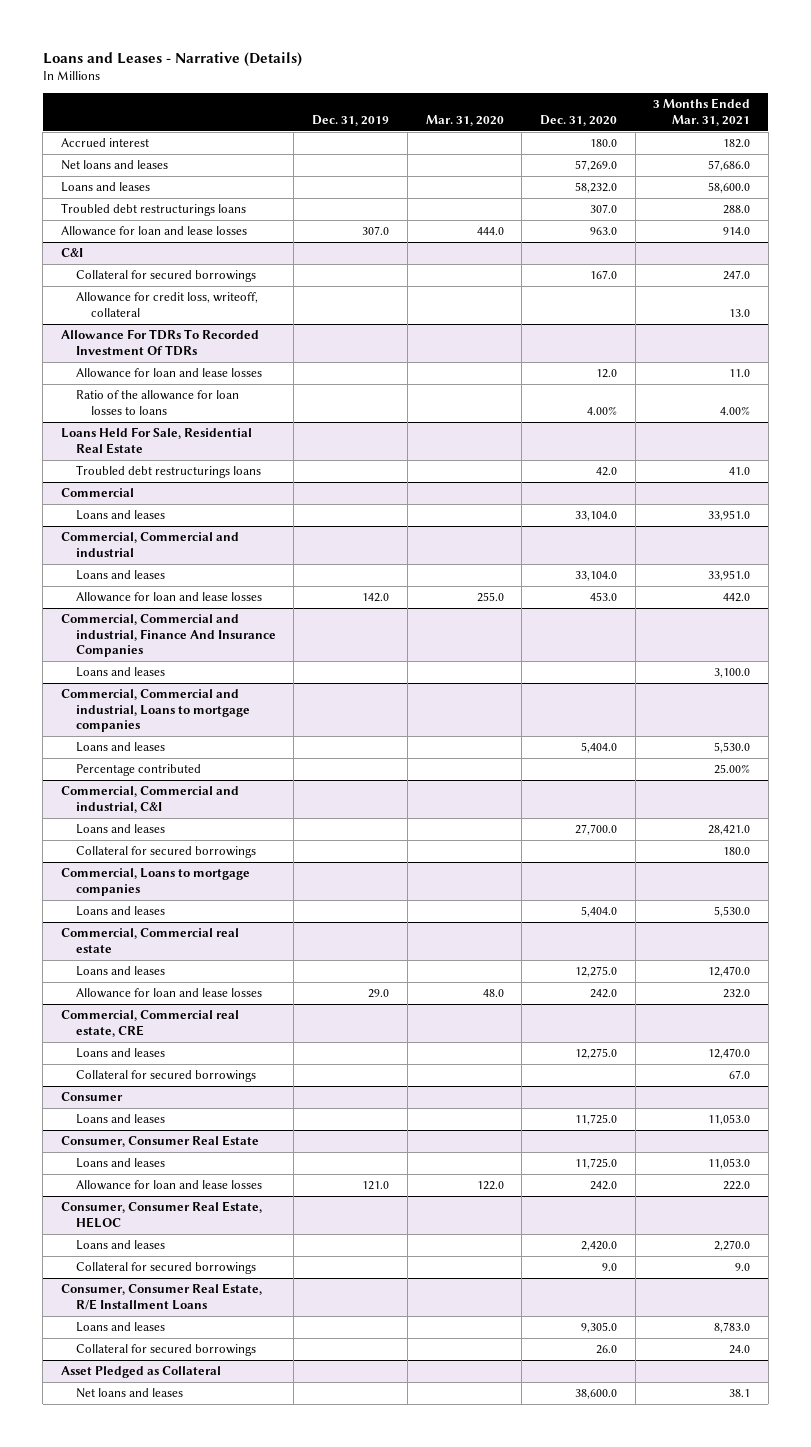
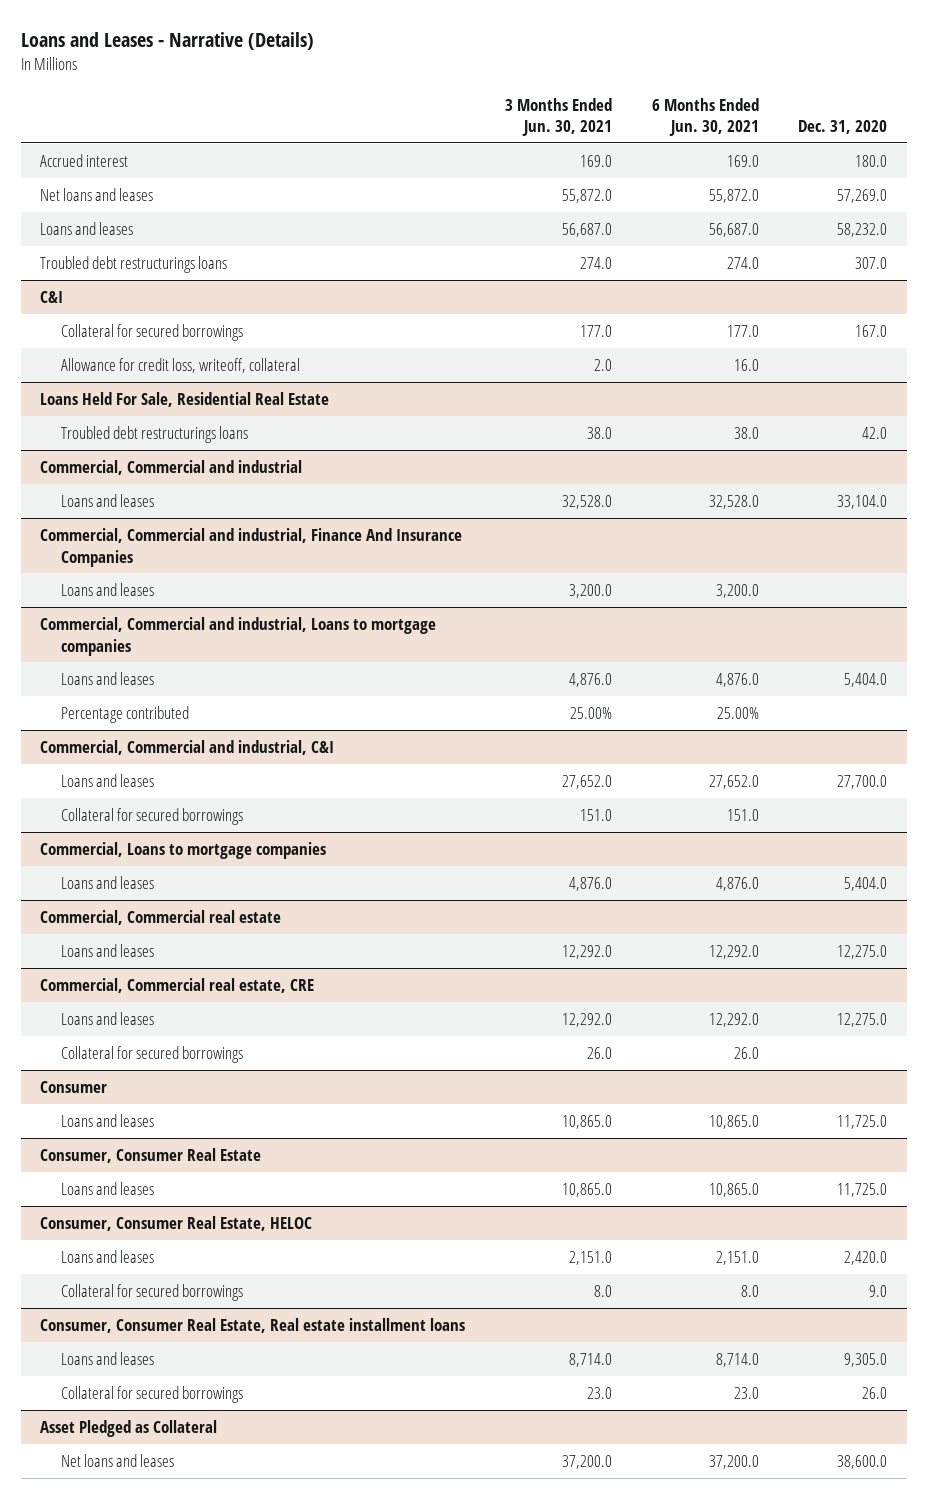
- | Dec. 31, 2019 | Mar. 31, 2020 | Dec. 31, 2020 | 3 Months Ended Mar. 31, 2021
+ | 3 Months Ended Jun. 30, 2021 | 6 Months Ended Jun. 30, 2021 | Dec. 31, 2020
- Allowance for loan and lease losses | 307.0 | 444.0 | 963.0 | 914.0
- Allowance For TDRs To Recorded Investment Of TDRs
- Allowance for loan and lease losses | | | 12.0 | 11.0
- Ratio of the allowance for loan losses to loans | | | 4.00% | 4.00%
- Commercial
- Loans and leases | | | 33,104.0 | 33,951.0
@ Commercial, Commercial and industrial
- Allowance for loan and lease losses | 142.0 | 255.0 | 453.0 | 442.0
@ Commercial, Commercial real estate
- Allowance for loan and lease losses | 29.0 | 48.0 | 242.0 | 232.0
@ Consumer, Consumer Real Estate
- Allowance for loan and lease losses | 121.0 | 122.0 | 242.0 | 222.0
- Consumer, Consumer Real Estate, R/E Installment Loans
+ Consumer, Consumer Real Estate, Real estate installment loans

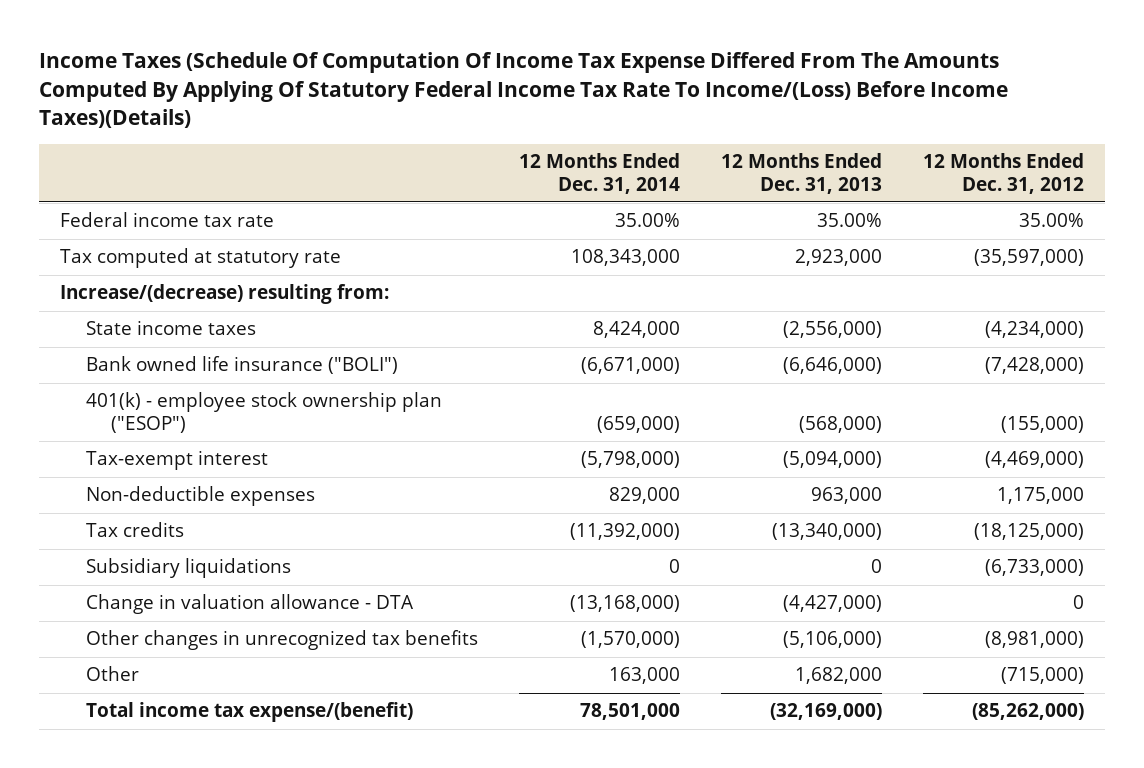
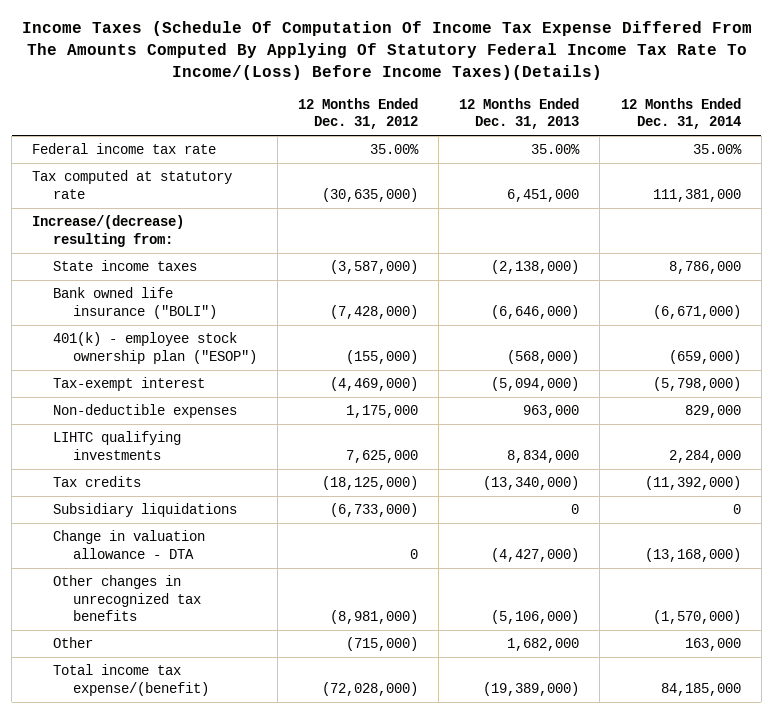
- | 12 Months Ended Dec. 31, 2014 | 12 Months Ended Dec. 31, 2013 | 12 Months Ended Dec. 31, 2012
+ | 12 Months Ended Dec. 31, 2012 | 12 Months Ended Dec. 31, 2013 | 12 Months Ended Dec. 31, 2014
- Tax computed at statutory rate | 108,343,000 | 2,923,000 | (35,597,000)
+ Tax computed at statutory rate | (30,635,000) | 6,451,000 | 111,381,000
- State income taxes | 8,424,000 | (2,556,000) | (4,234,000)
+ State income taxes | (3,587,000) | (2,138,000) | 8,786,000
+ LIHTC qualifying investments | 7,625,000 | 8,834,000 | 2,284,000
- Total income tax expense/(benefit) | 78,501,000 | (32,169,000) | (85,262,000)
+ Total income tax expense/(benefit) | (72,028,000) | (19,389,000) | 84,185,000

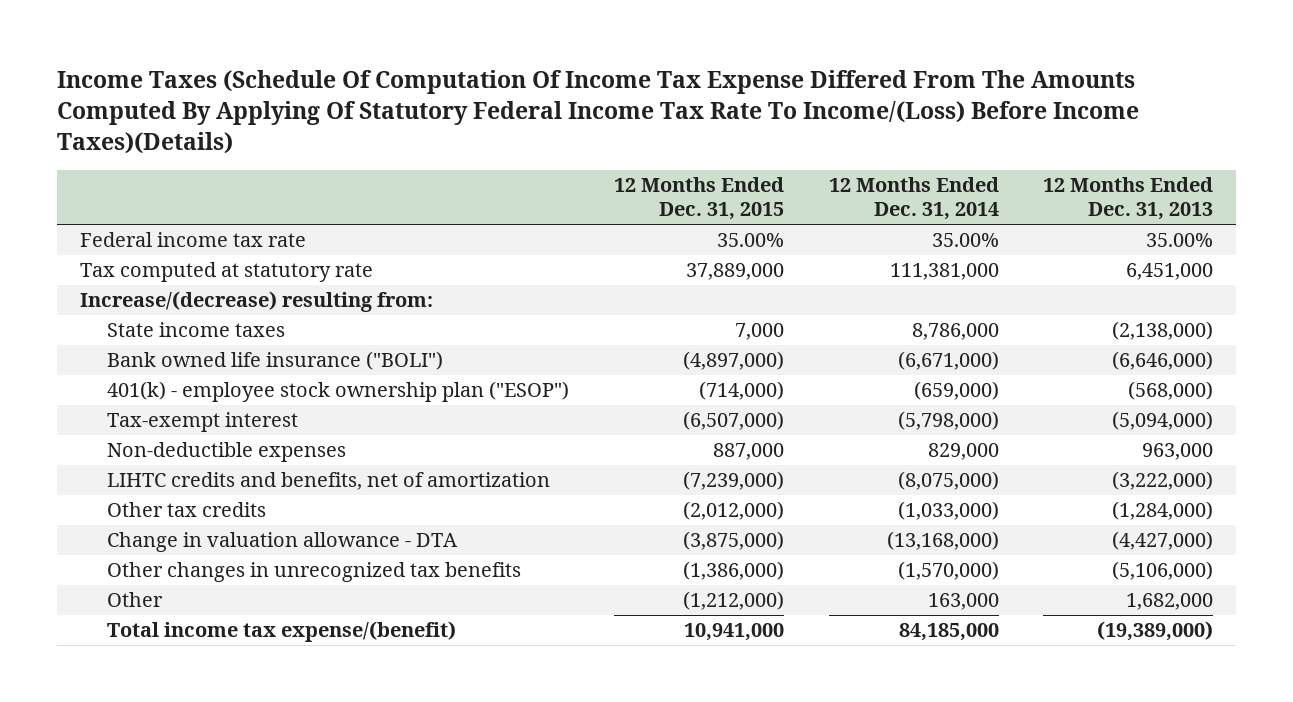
- | 12 Months Ended Dec. 31, 2012 | 12 Months Ended Dec. 31, 2013 | 12 Months Ended Dec. 31, 2014
+ | 12 Months Ended Dec. 31, 2015 | 12 Months Ended Dec. 31, 2014 | 12 Months Ended Dec. 31, 2013
- LIHTC qualifying investments | 7,625,000 | 8,834,000 | 2,284,000
- Tax credits | (18,125,000) | (13,340,000) | (11,392,000)
- Subsidiary liquidations | (6,733,000) | 0 | 0
+ LIHTC credits and benefits, net of amortization | (7,239,000) | (8,075,000) | (3,222,000)
+ Other tax credits | (2,012,000) | (1,033,000) | (1,284,000)

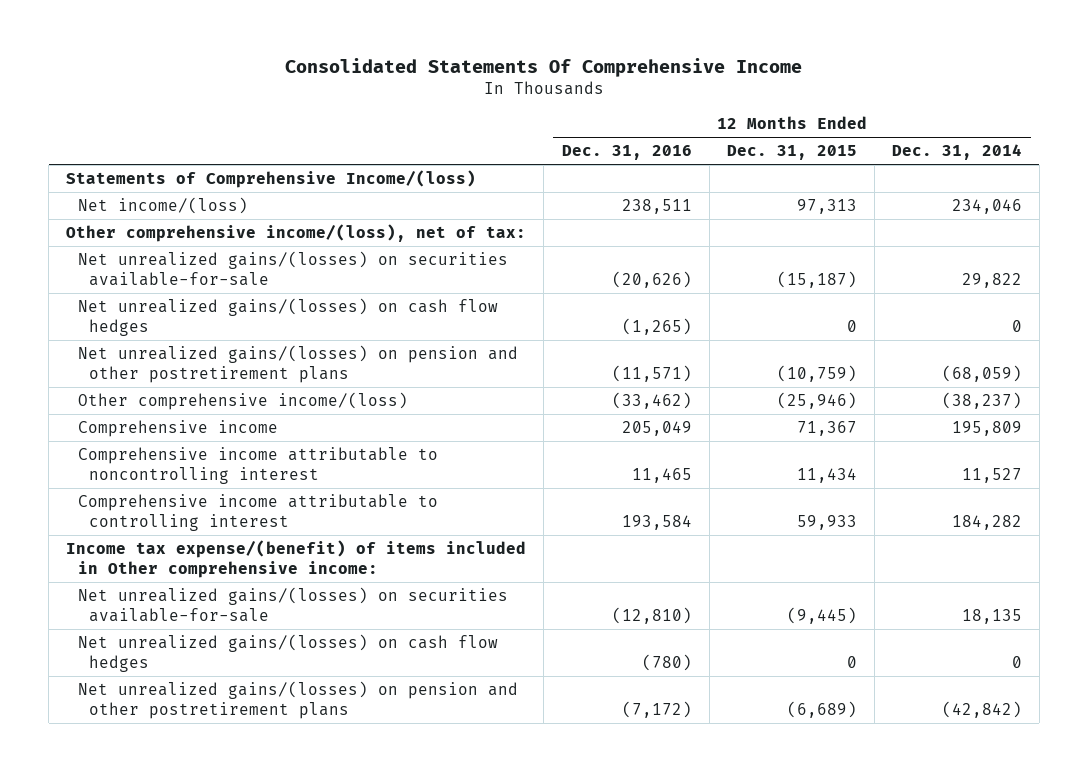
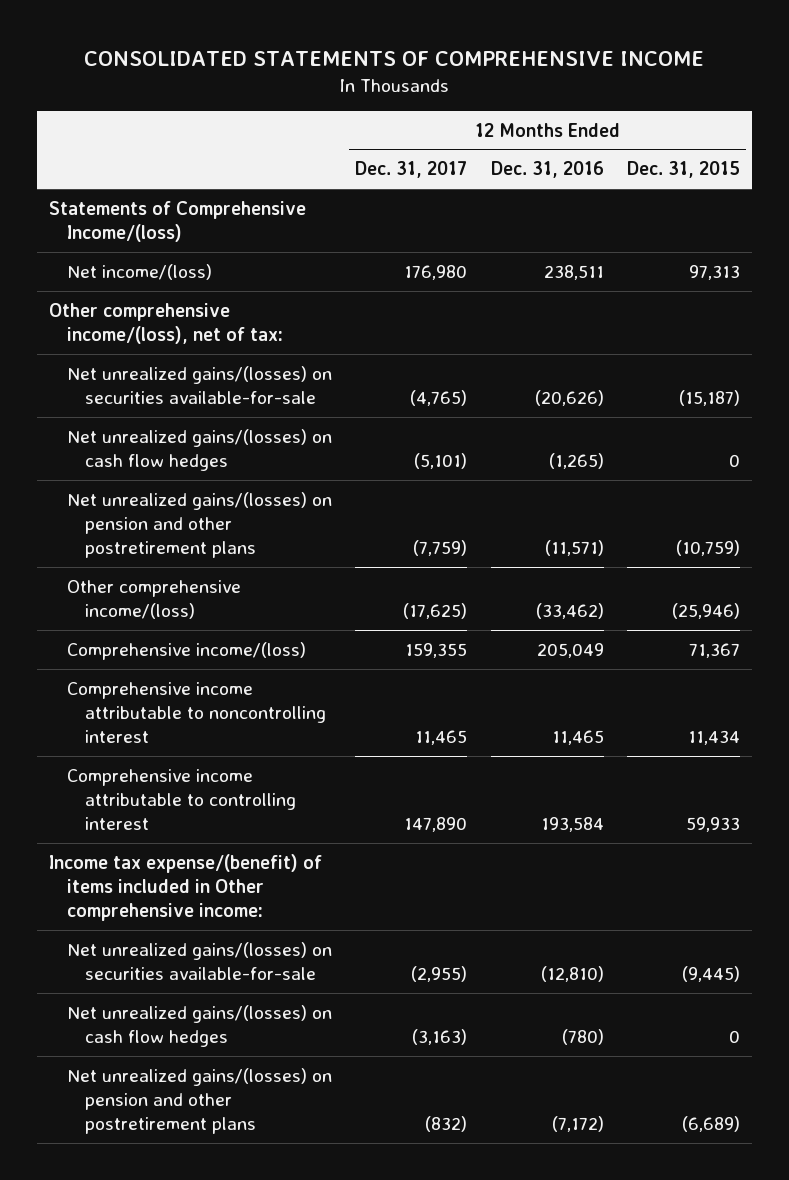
- Consolidated Statements Of Comprehensive Income
+ CONSOLIDATED STATEMENTS OF COMPREHENSIVE INCOME
- | 12 Months Ended Dec. 31, 2016 | 12 Months Ended Dec. 31, 2015 | 12 Months Ended Dec. 31, 2014
+ | 12 Months Ended Dec. 31, 2017 | 12 Months Ended Dec. 31, 2016 | 12 Months Ended Dec. 31, 2015
- Comprehensive income | 205,049 | 71,367 | 195,809
+ Comprehensive income/(loss) | 159,355 | 205,049 | 71,367

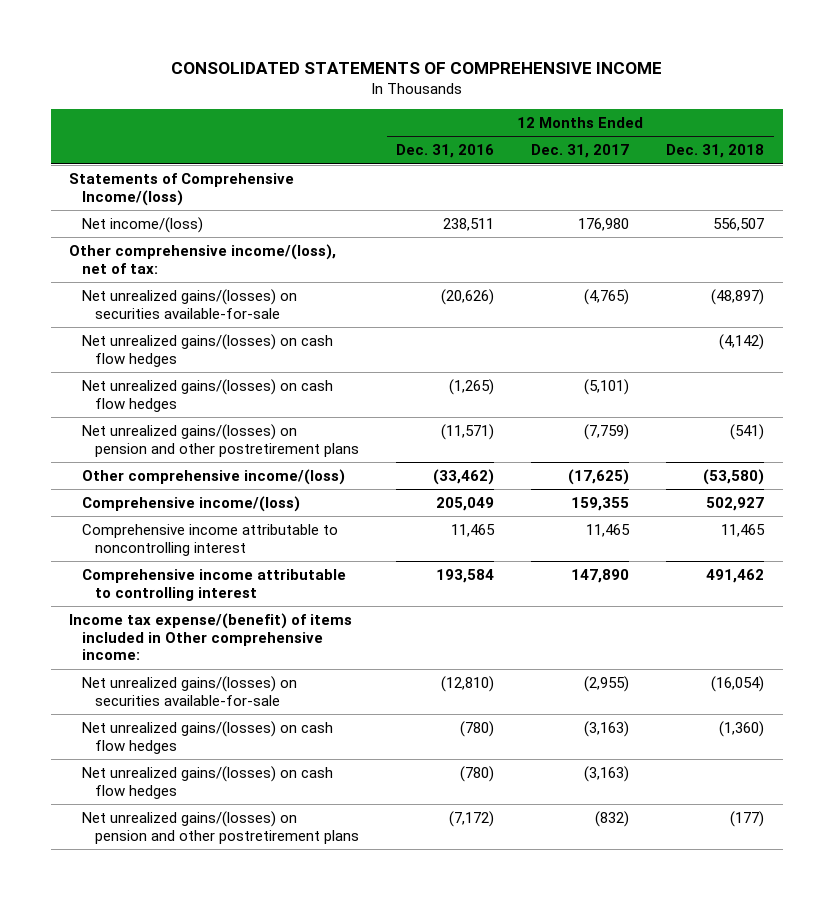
- | 12 Months Ended Dec. 31, 2017 | 12 Months Ended Dec. 31, 2016 | 12 Months Ended Dec. 31, 2015
+ | 12 Months Ended Dec. 31, 2016 | 12 Months Ended Dec. 31, 2017 | 12 Months Ended Dec. 31, 2018
+ Net unrealized gains/(losses) on cash flow hedges | | | (4,142)
+ Net unrealized gains/(losses) on cash flow hedges | (780) | (3,163) |

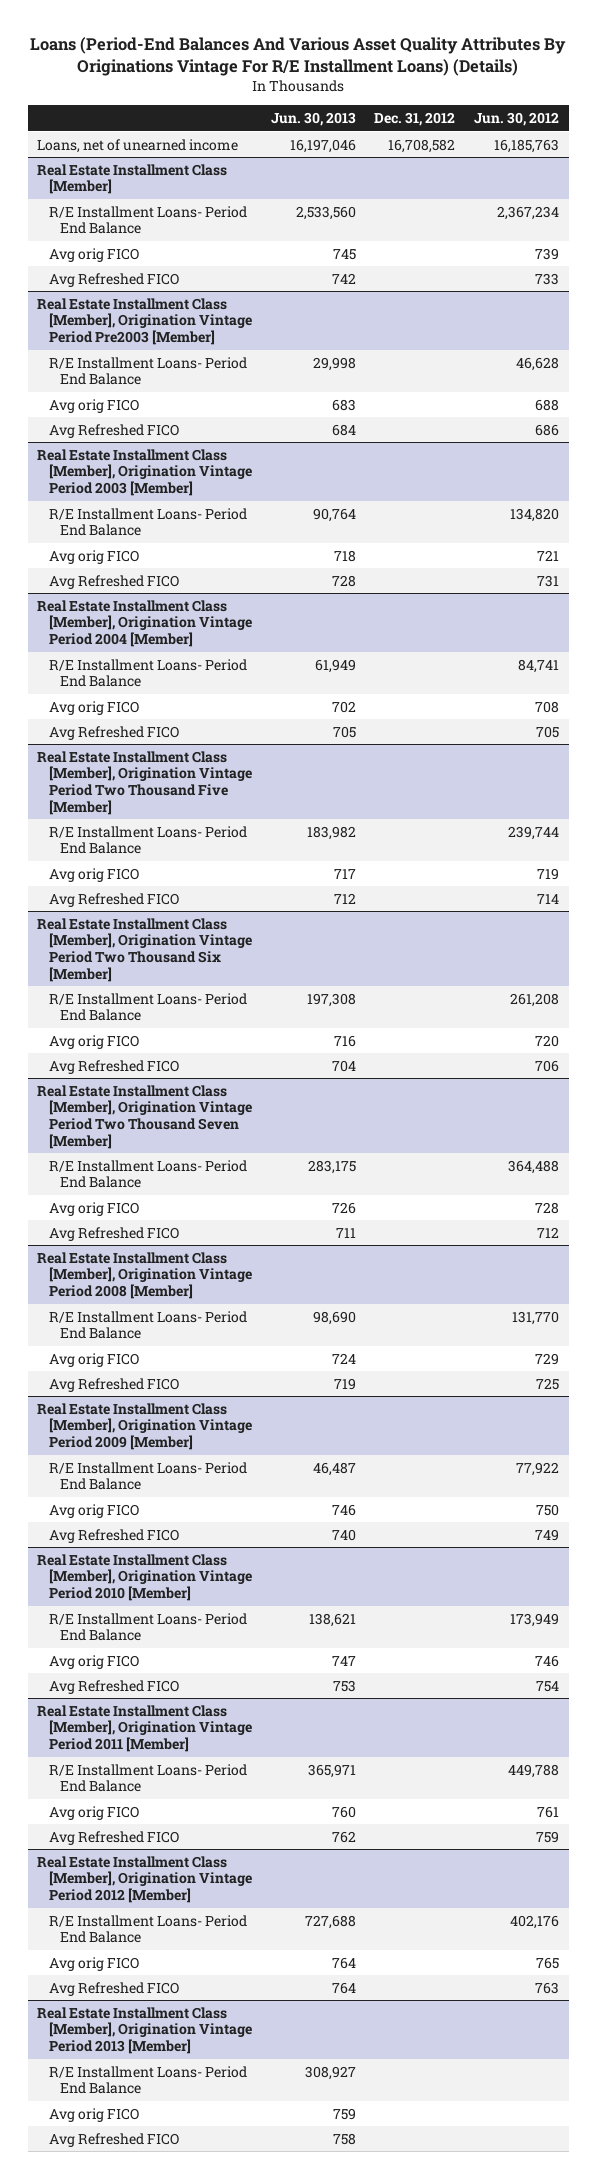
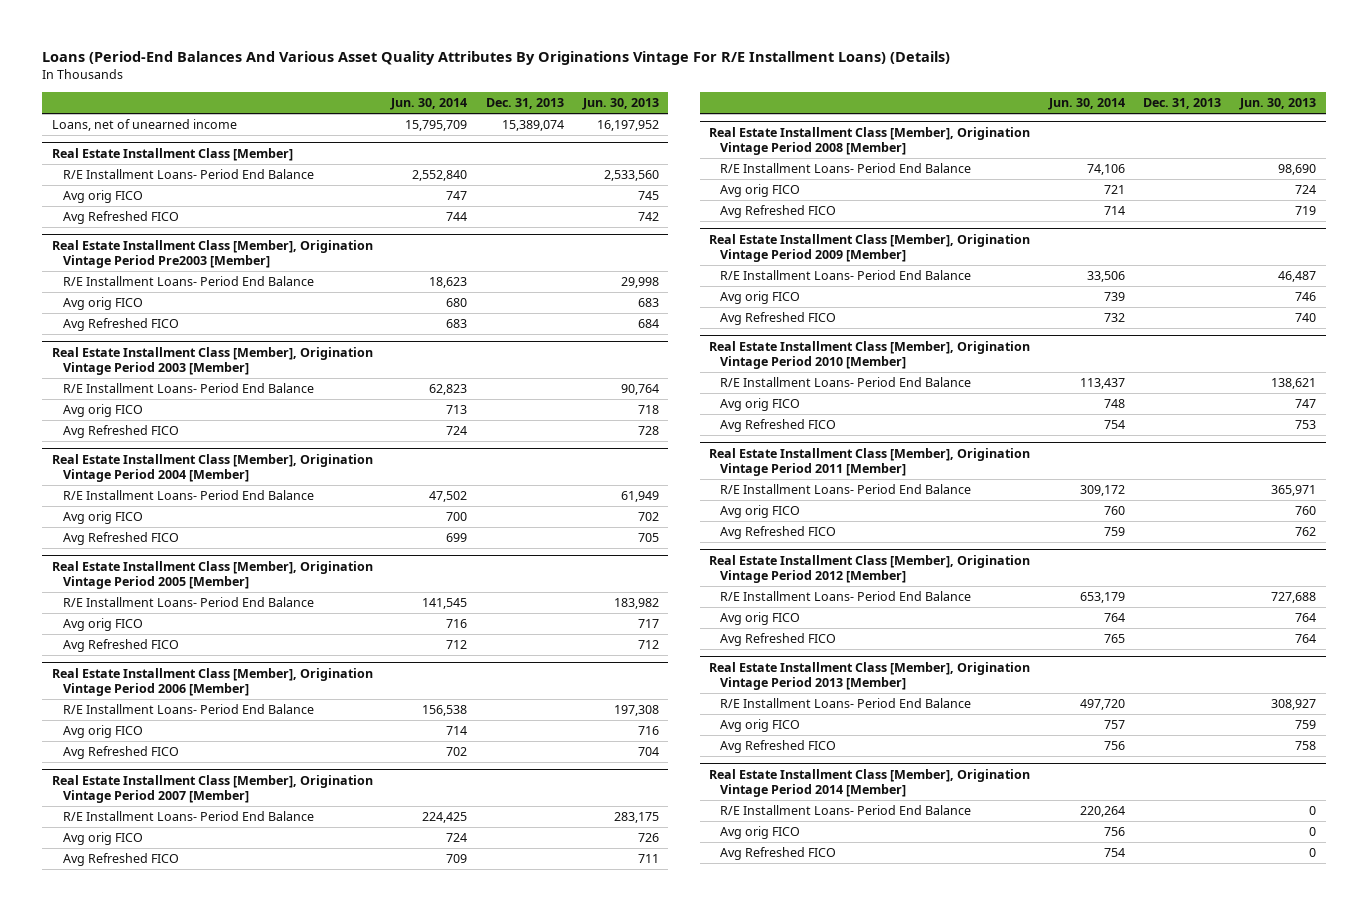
- | Jun. 30, 2013 | Dec. 31, 2012 | Jun. 30, 2012
+ | Jun. 30, 2014 | Dec. 31, 2013 | Jun. 30, 2013
- Loans, net of unearned income | 16,197,046 | 16,708,582 | 16,185,763
+ Loans, net of unearned income | 15,795,709 | 15,389,074 | 16,197,952
- Real Estate Installment Class [Member], Origination Vintage Period Two Thousand Five [Member]
+ Real Estate Installment Class [Member], Origination Vintage Period 2005 [Member]
- Real Estate Installment Class [Member], Origination Vintage Period Two Thousand Six [Member]
+ Real Estate Installment Class [Member], Origination Vintage Period 2006 [Member]
- Real Estate Installment Class [Member], Origination Vintage Period Two Thousand Seven [Member]
+ Real Estate Installment Class [Member], Origination Vintage Period 2007 [Member]
+ Real Estate Installment Class [Member], Origination Vintage Period 2014 [Member]
+ R/E Installment Loans- Period End Balance | 220,264 | | 0
+ Avg orig FICO | 756 | | 0
+ Avg Refreshed FICO | 754 | | 0

